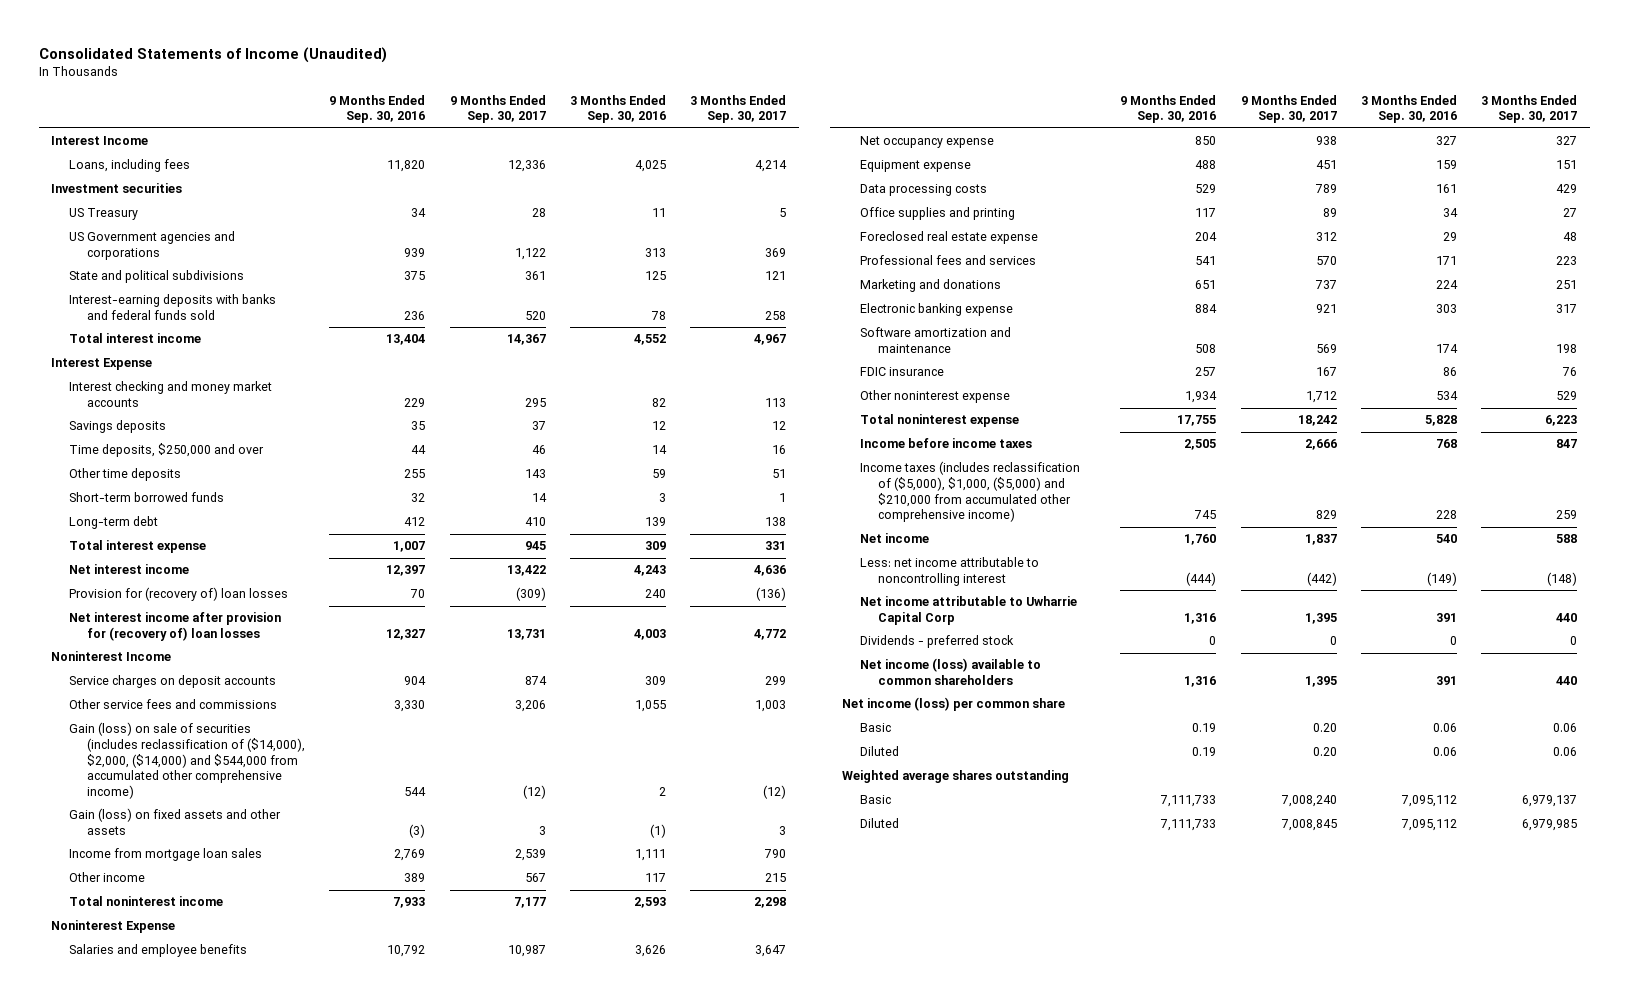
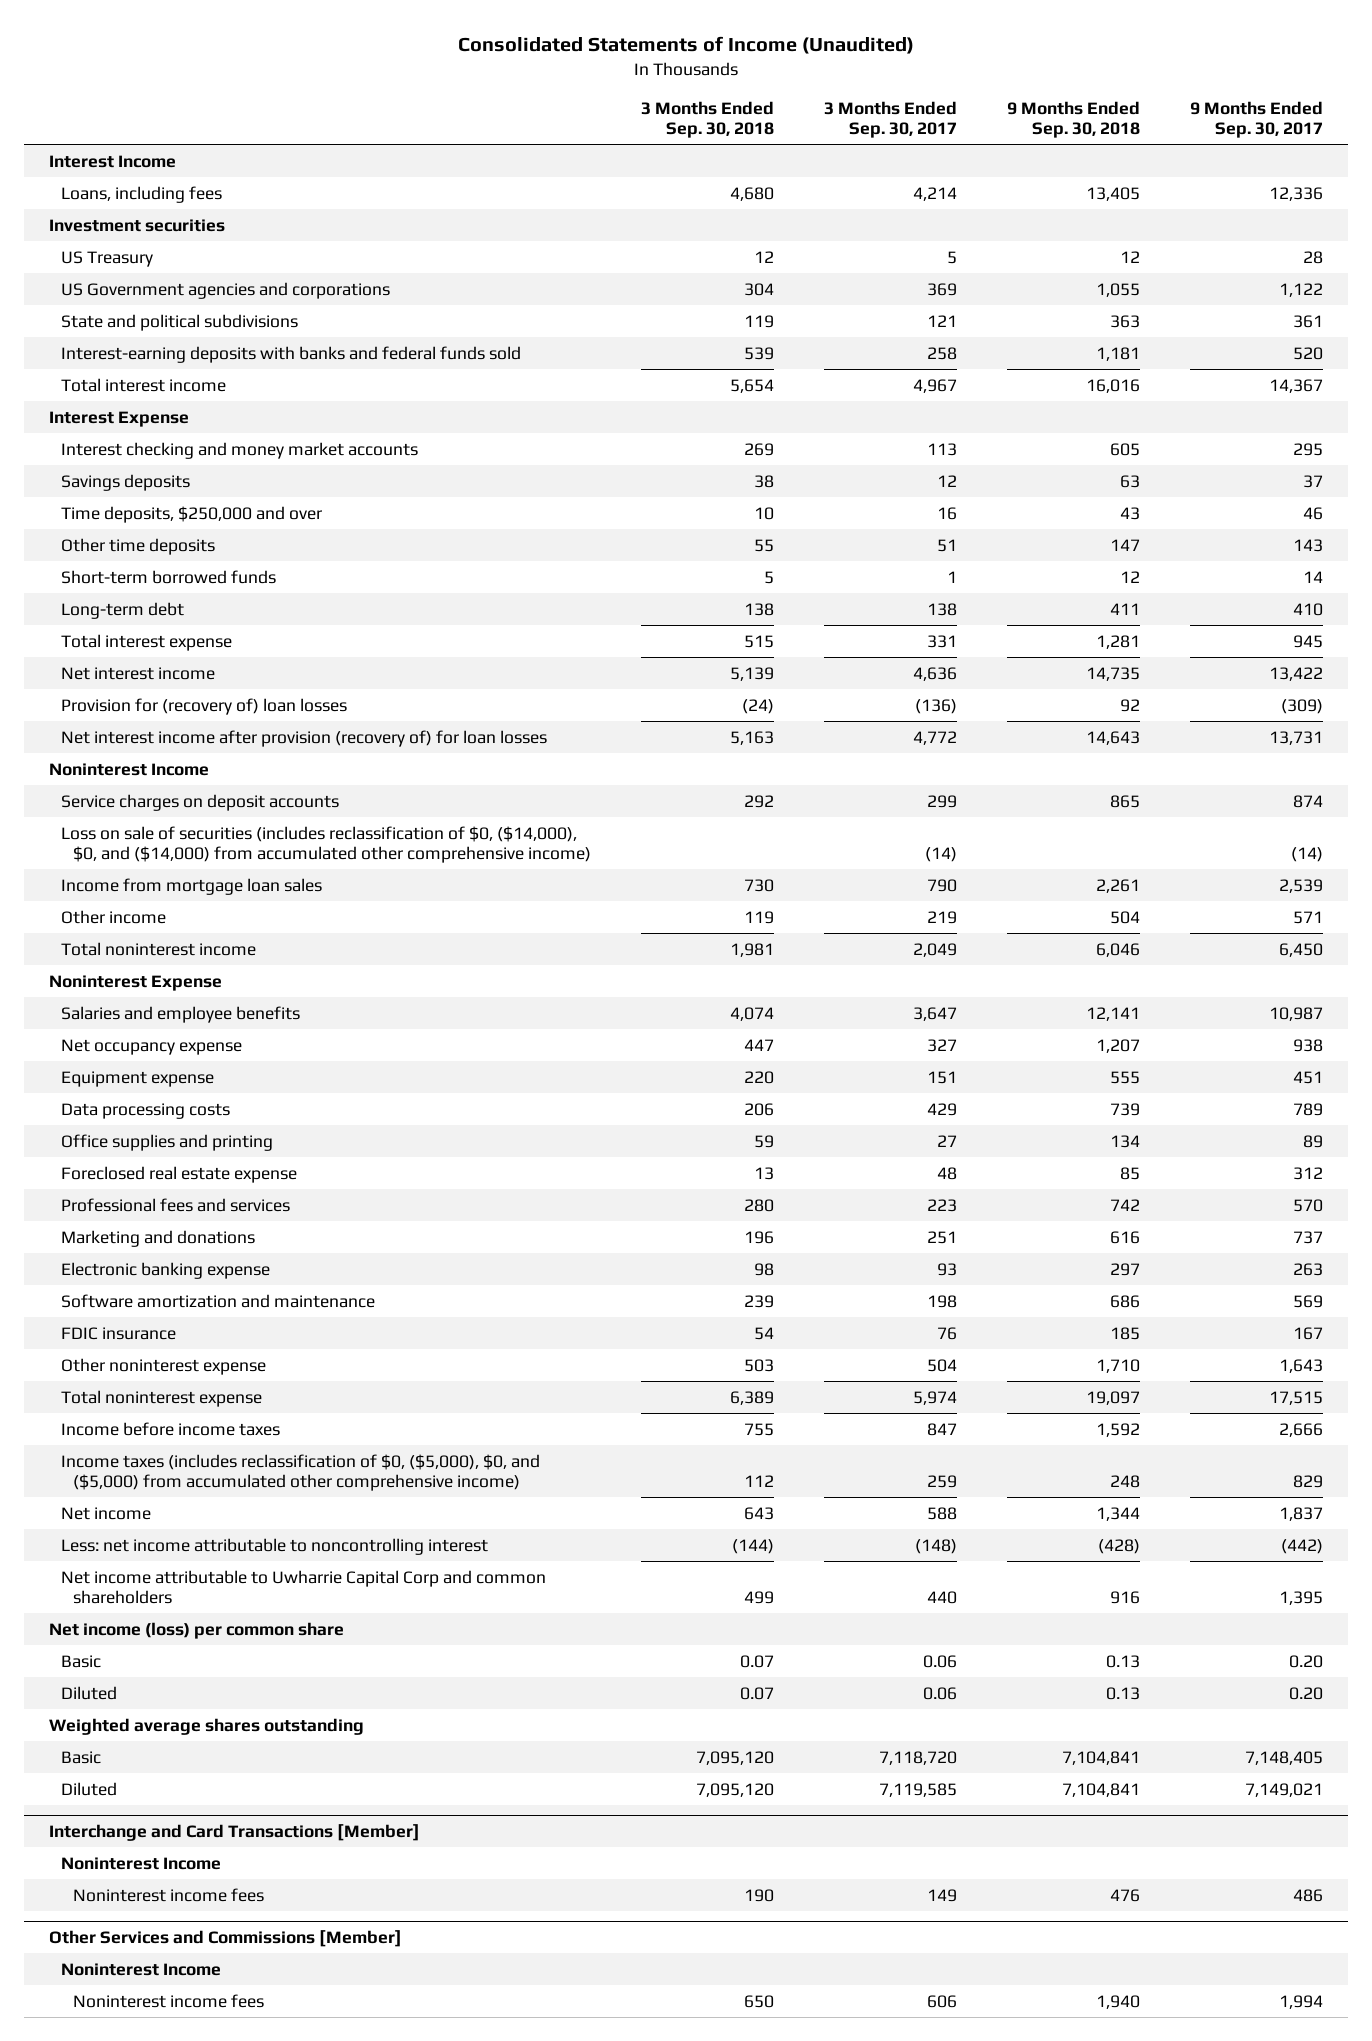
- | 9 Months Ended Sep. 30, 2016 | 9 Months Ended Sep. 30, 2017 | 3 Months Ended Sep. 30, 2016 | 3 Months Ended Sep. 30, 2017
+ | 3 Months Ended Sep. 30, 2018 | 3 Months Ended Sep. 30, 2017 | 9 Months Ended Sep. 30, 2018 | 9 Months Ended Sep. 30, 2017
- Net interest income after provision for (recovery of) loan losses | 12,327 | 13,731 | 4,003 | 4,772
+ Net interest income after provision (recovery of) for loan losses | 5,163 | 4,772 | 14,643 | 13,731
- Other service fees and commissions | 3,330 | 3,206 | 1,055 | 1,003
- Gain (loss) on sale of securities (includes reclassification of ($14,000), $2,000, ($14,000) and $544,000 from accumulated other comprehensive income) | 544 | (12) | 2 | (12)
- Gain (loss) on fixed assets and other assets | (3) | 3 | (1) | 3
+ Loss on sale of securities (includes reclassification of $0, ($14,000), $0, and ($14,000) from accumulated other comprehensive income) | | (14) | | (14)
- Other income | 389 | 567 | 117 | 215
- Total noninterest income | 7,933 | 7,177 | 2,593 | 2,298
+ Other income | 119 | 219 | 504 | 571
+ Total noninterest income | 1,981 | 2,049 | 6,046 | 6,450
- Electronic banking expense | 884 | 921 | 303 | 317
+ Electronic banking expense | 98 | 93 | 297 | 263
- Other noninterest expense | 1,934 | 1,712 | 534 | 529
- Total noninterest expense | 17,755 | 18,242 | 5,828 | 6,223
+ Other noninterest expense | 503 | 504 | 1,710 | 1,643
+ Total noninterest expense | 6,389 | 5,974 | 19,097 | 17,515
- Income taxes (includes reclassification of ($5,000), $1,000, ($5,000) and $210,000 from accumulated other comprehensive income) | 745 | 829 | 228 | 259
+ Income taxes (includes reclassification of $0, ($5,000), $0, and ($5,000) from accumulated other comprehensive income) | 112 | 259 | 248 | 829
- Net income attributable to Uwharrie Capital Corp | 1,316 | 1,395 | 391 | 440
- Dividends - preferred stock | 0 | 0 | 0 | 0
- Net income (loss) available to common shareholders | 1,316 | 1,395 | 391 | 440
+ Net income attributable to Uwharrie Capital Corp and common shareholders | 499 | 440 | 916 | 1,395
- Basic | 7,111,733 | 7,008,240 | 7,095,112 | 6,979,137
- Diluted | 7,111,733 | 7,008,845 | 7,095,112 | 6,979,985
+ Basic | 7,095,120 | 7,118,720 | 7,104,841 | 7,148,405
+ Diluted | 7,095,120 | 7,119,585 | 7,104,841 | 7,149,021
+ Interchange and Card Transactions [Member]
+ Noninterest Income
+ Noninterest income fees | 190 | 149 | 476 | 486
+ Other Services and Commissions [Member]
+ Noninterest Income
+ Noninterest income fees | 650 | 606 | 1,940 | 1,994

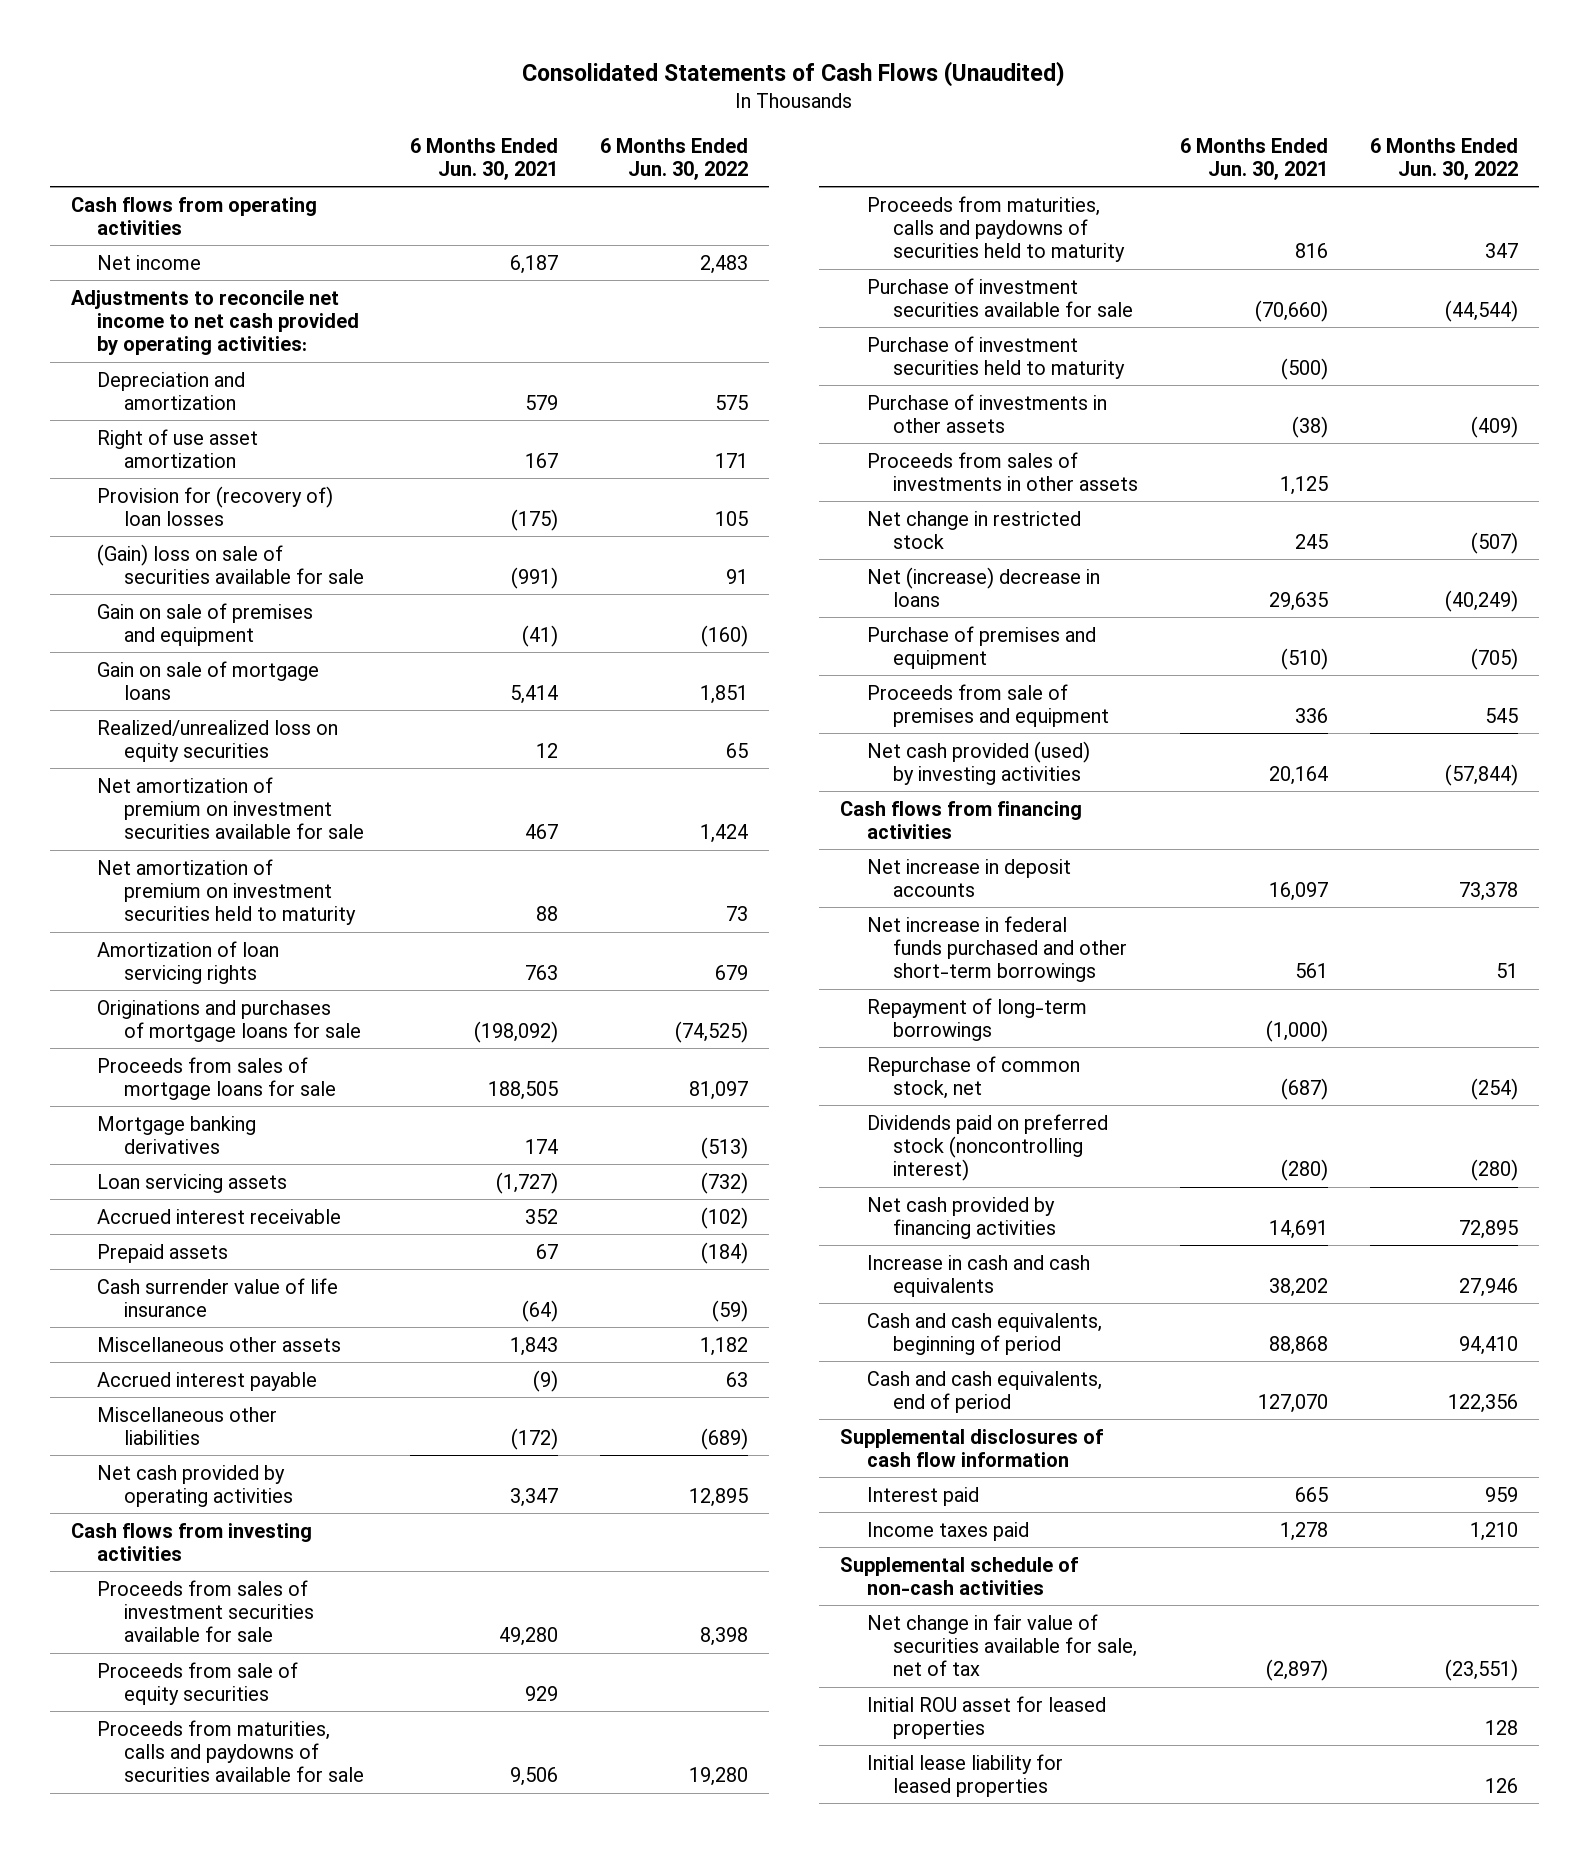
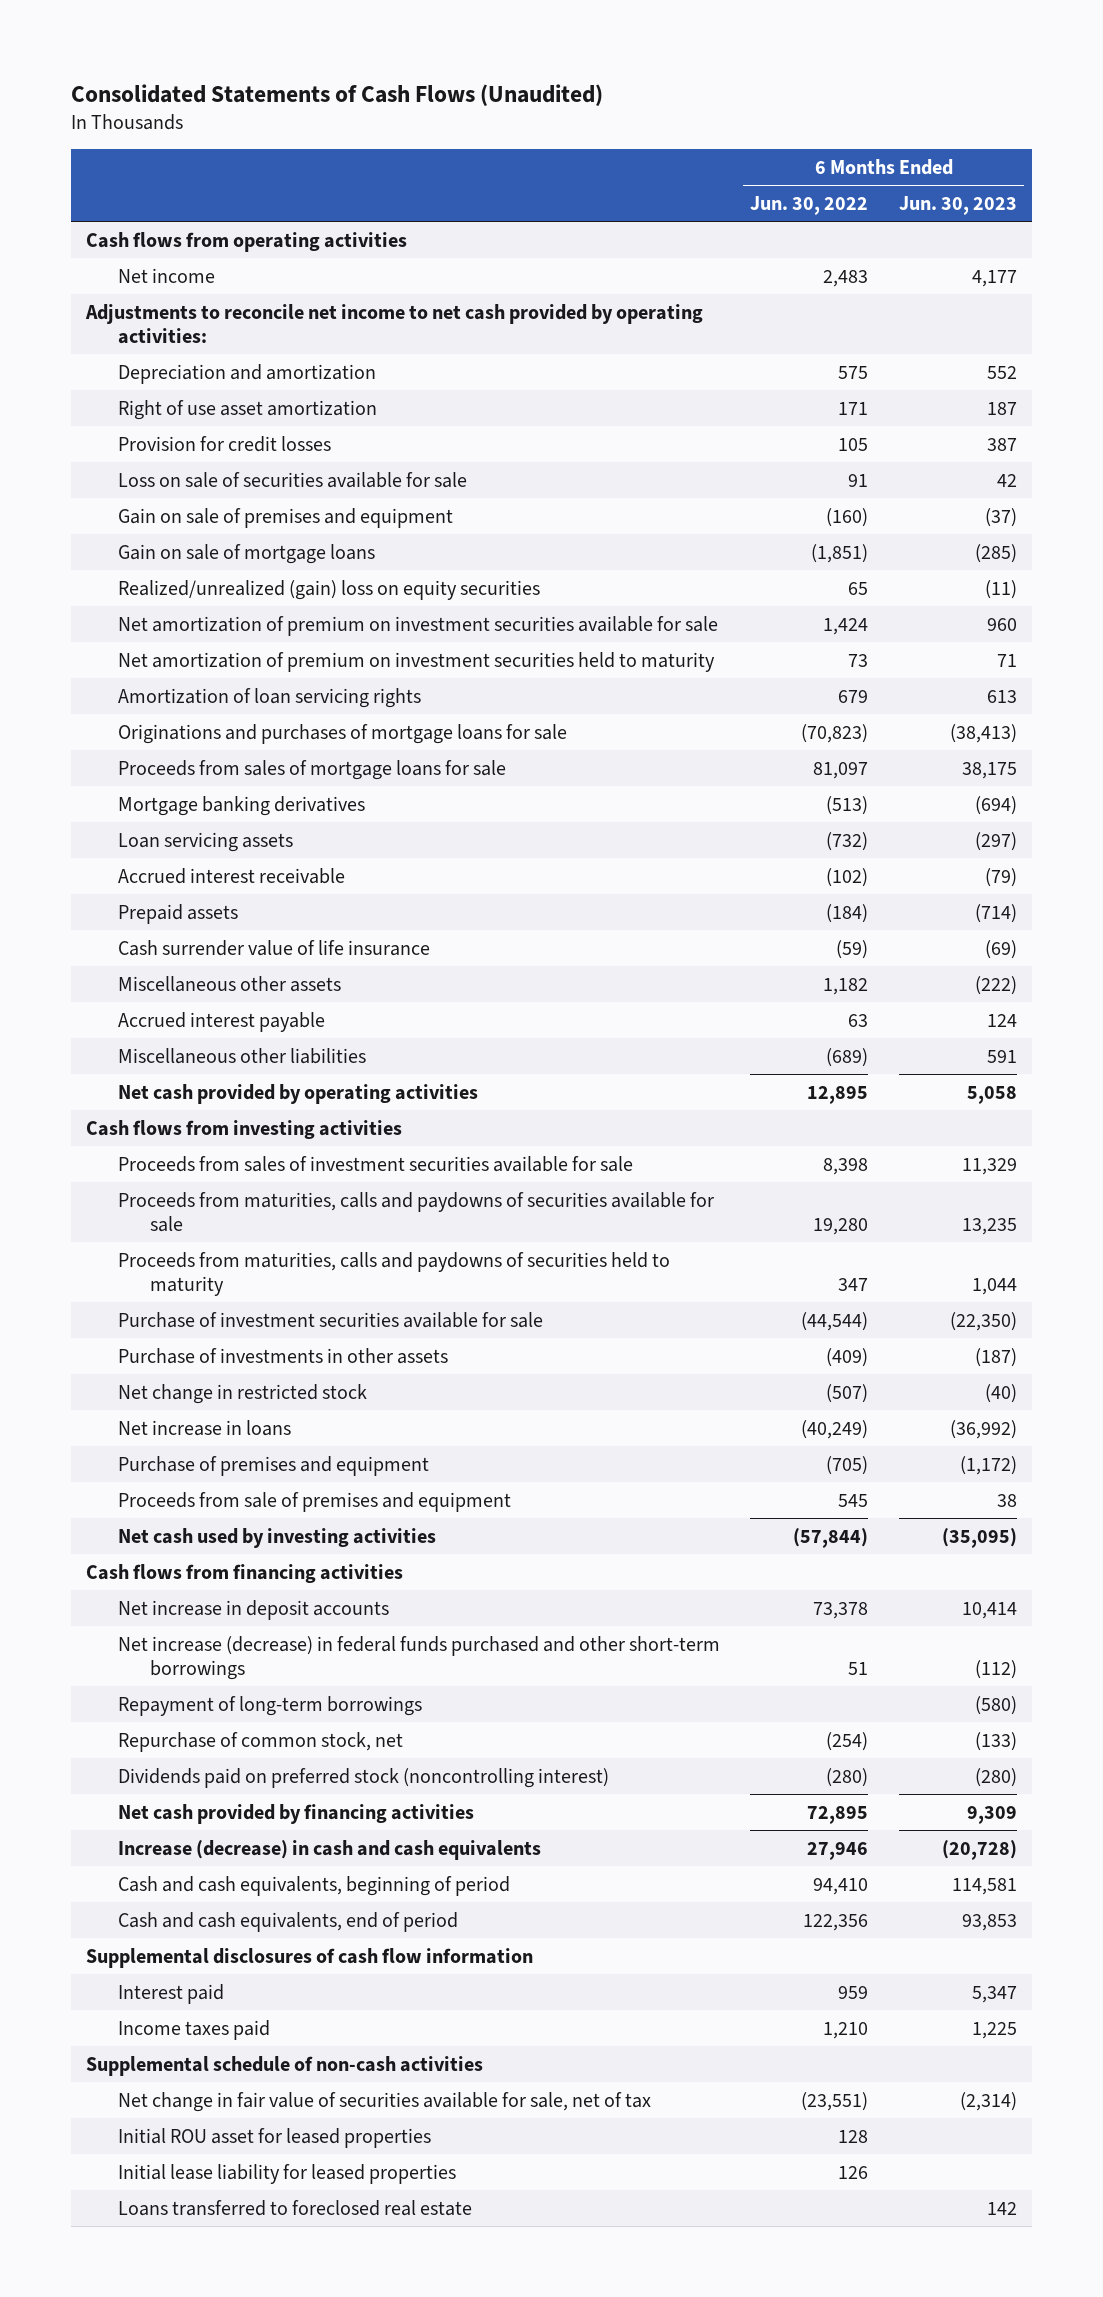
- | 6 Months Ended Jun. 30, 2021 | 6 Months Ended Jun. 30, 2022
+ | 6 Months Ended Jun. 30, 2022 | 6 Months Ended Jun. 30, 2023
- Provision for (recovery of) loan losses | (175) | 105
- (Gain) loss on sale of securities available for sale | (991) | 91
+ Provision for credit losses | 105 | 387
+ Loss on sale of securities available for sale | 91 | 42
- Gain on sale of mortgage loans | 5,414 | 1,851
- Realized/unrealized loss on equity securities | 12 | 65
+ Gain on sale of mortgage loans | (1,851) | (285)
+ Realized/unrealized (gain) loss on equity securities | 65 | (11)
- Originations and purchases of mortgage loans for sale | (198,092) | (74,525)
+ Originations and purchases of mortgage loans for sale | (70,823) | (38,413)
- Proceeds from sale of equity securities | 929 |
- Purchase of investment securities held to maturity | (500) |
- Proceeds from sales of investments in other assets | 1,125 |
- Net (increase) decrease in loans | 29,635 | (40,249)
+ Net increase in loans | (40,249) | (36,992)
- Net cash provided (used) by investing activities | 20,164 | (57,844)
+ Net cash used by investing activities | (57,844) | (35,095)
- Net increase in federal funds purchased and other short-term borrowings | 561 | 51
+ Net increase (decrease) in federal funds purchased and other short-term borrowings | 51 | (112)
- Increase in cash and cash equivalents | 38,202 | 27,946
+ Increase (decrease) in cash and cash equivalents | 27,946 | (20,728)
+ Loans transferred to foreclosed real estate | | 142

